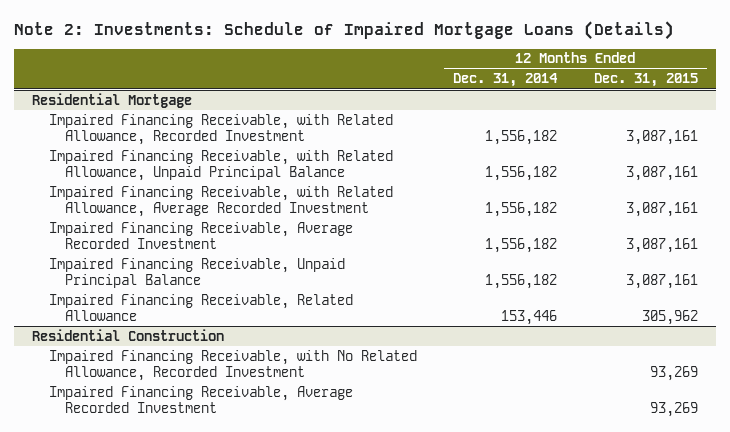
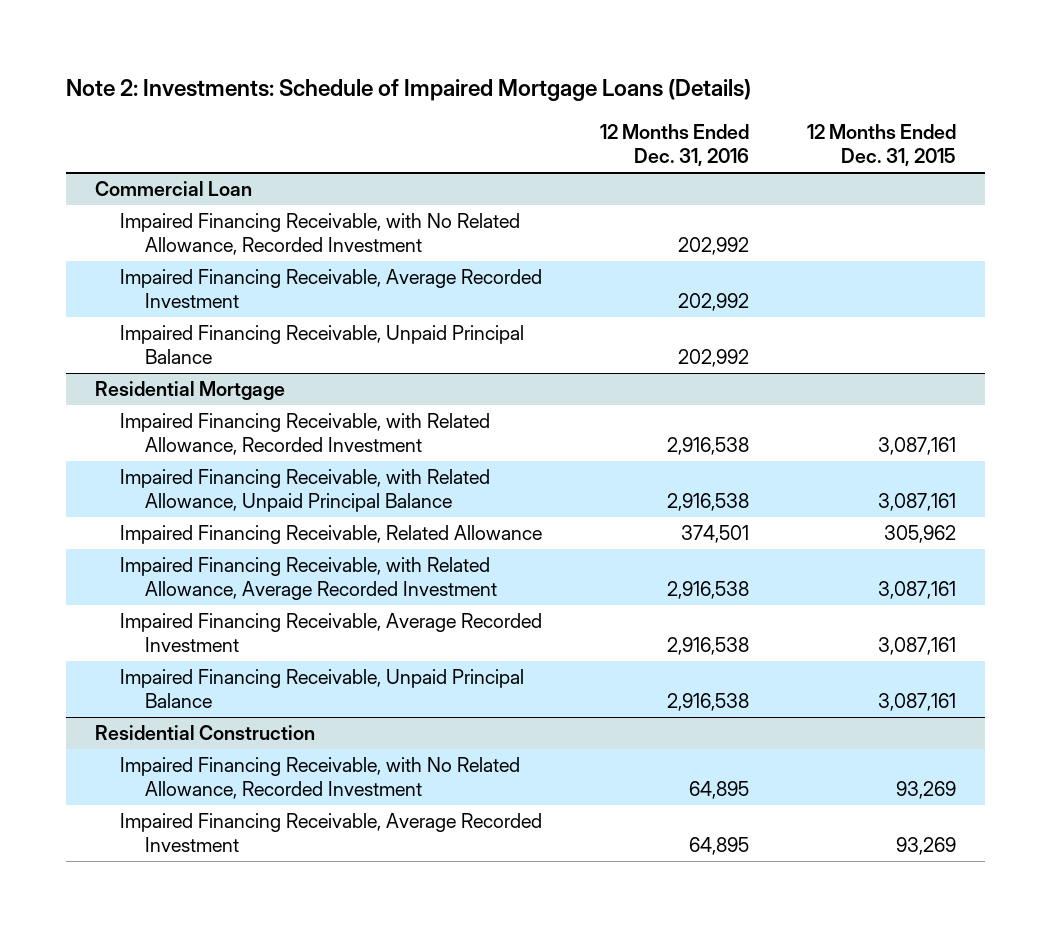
- | 12 Months Ended Dec. 31, 2014 | 12 Months Ended Dec. 31, 2015
+ | 12 Months Ended Dec. 31, 2016 | 12 Months Ended Dec. 31, 2015
+ Commercial Loan
+ Impaired Financing Receivable, with No Related Allowance, Recorded Investment | 202,992 |
+ Impaired Financing Receivable, Average Recorded Investment | 202,992 |
+ Impaired Financing Receivable, Unpaid Principal Balance | 202,992 |
@ Residential Mortgage
moved up: Impaired Financing Receivable, Related Allowance | 374,501 | 305,962

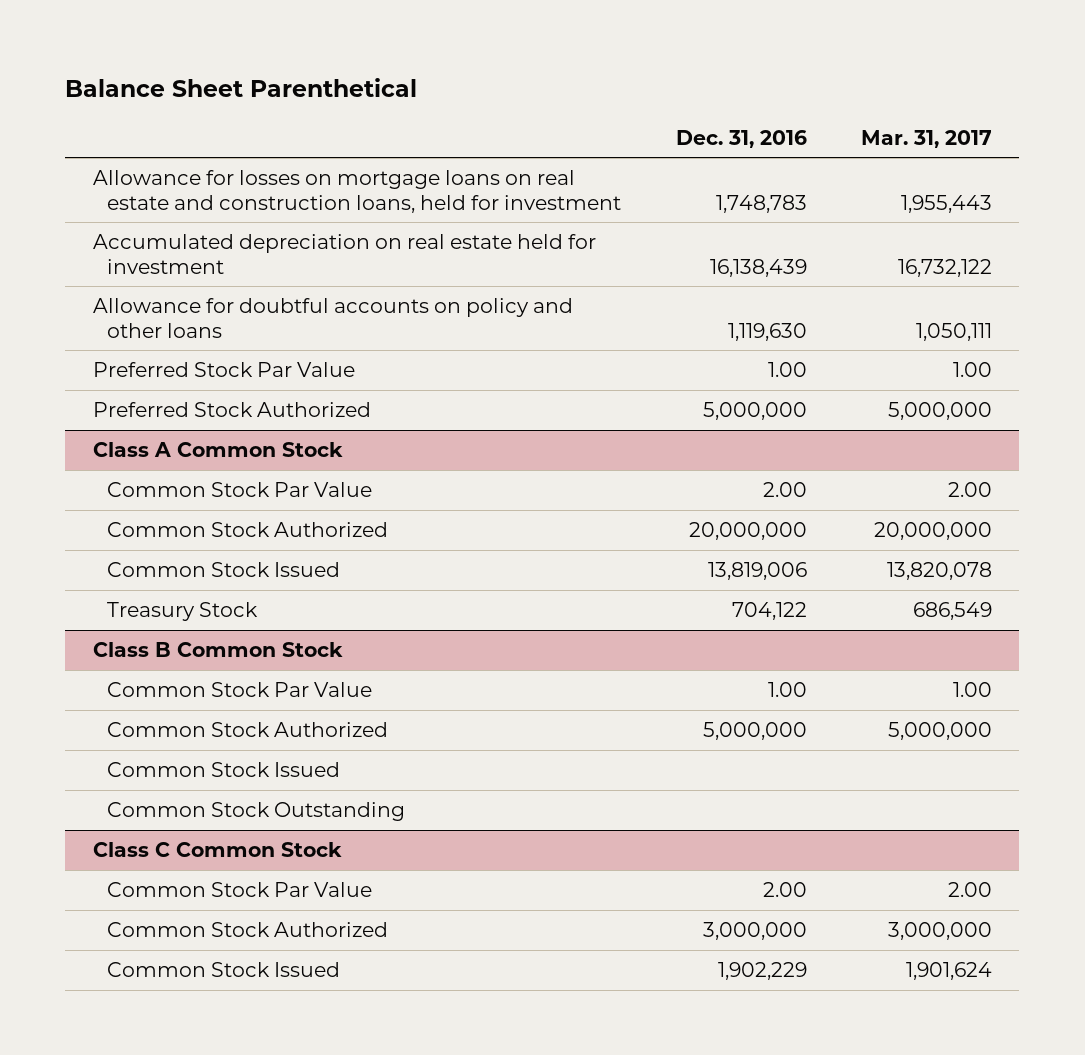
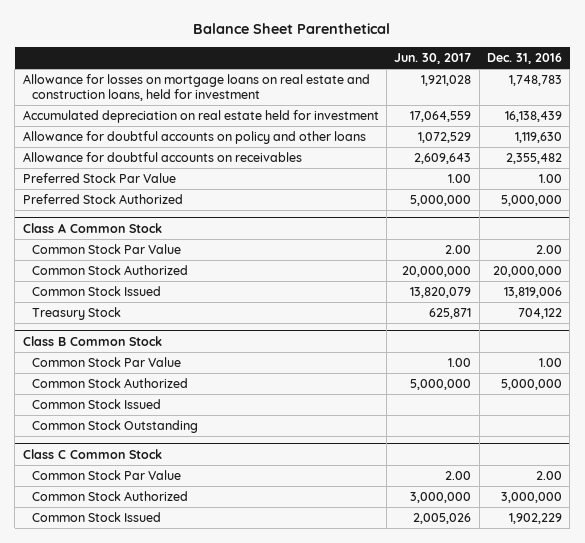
- | Dec. 31, 2016 | Mar. 31, 2017
+ | Jun. 30, 2017 | Dec. 31, 2016
+ Allowance for doubtful accounts on receivables | 2,609,643 | 2,355,482

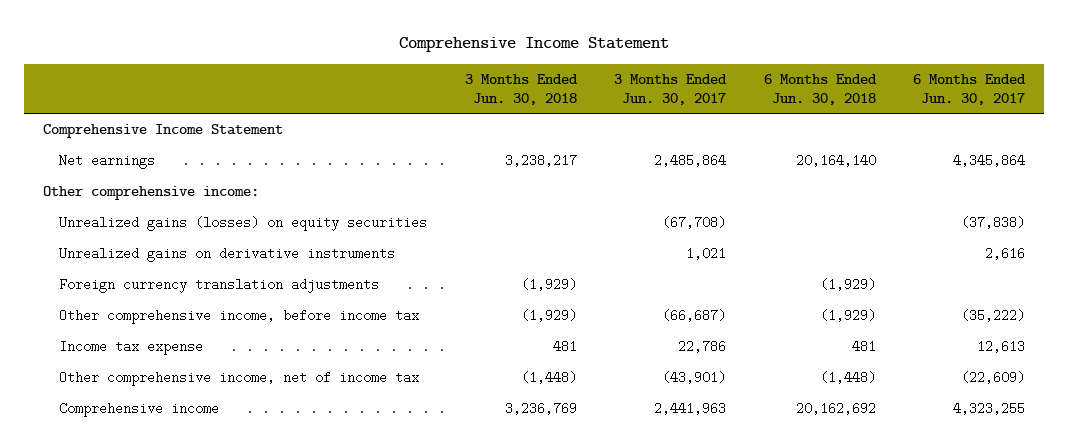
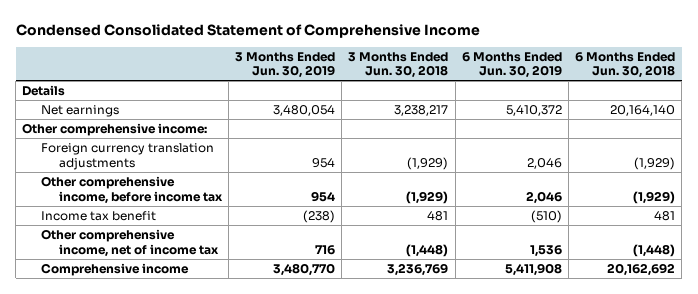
- Comprehensive Income Statement
+ Condensed Consolidated Statement of Comprehensive Income
- | 3 Months Ended Jun. 30, 2018 | 3 Months Ended Jun. 30, 2017 | 6 Months Ended Jun. 30, 2018 | 6 Months Ended Jun. 30, 2017
+ | 3 Months Ended Jun. 30, 2019 | 3 Months Ended Jun. 30, 2018 | 6 Months Ended Jun. 30, 2019 | 6 Months Ended Jun. 30, 2018
- Comprehensive Income Statement
+ Details
- Unrealized gains (losses) on equity securities | | (67,708) | | (37,838)
- Unrealized gains on derivative instruments | | 1,021 | | 2,616
- Income tax expense | 481 | 22,786 | 481 | 12,613
+ Income tax benefit | (238) | 481 | (510) | 481

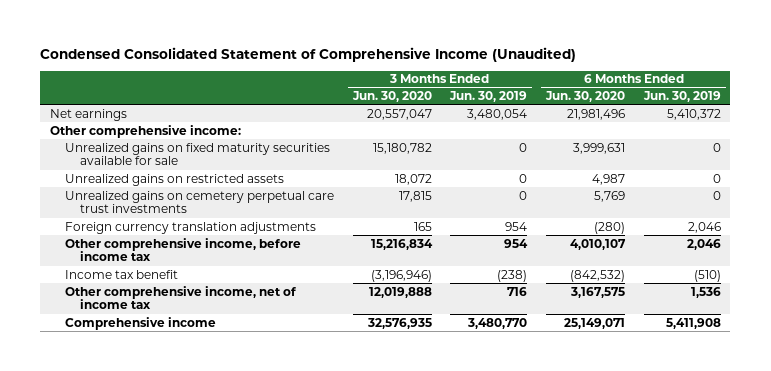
- Condensed Consolidated Statement of Comprehensive Income
+ Condensed Consolidated Statement of Comprehensive Income (Unaudited)
- | 3 Months Ended Jun. 30, 2019 | 3 Months Ended Jun. 30, 2018 | 6 Months Ended Jun. 30, 2019 | 6 Months Ended Jun. 30, 2018
+ | 3 Months Ended Jun. 30, 2020 | 3 Months Ended Jun. 30, 2019 | 6 Months Ended Jun. 30, 2020 | 6 Months Ended Jun. 30, 2019
- Details
+ Unrealized gains on fixed maturity securities available for sale | 15,180,782 | 0 | 3,999,631 | 0
+ Unrealized gains on restricted assets | 18,072 | 0 | 4,987 | 0
+ Unrealized gains on cemetery perpetual care trust investments | 17,815 | 0 | 5,769 | 0

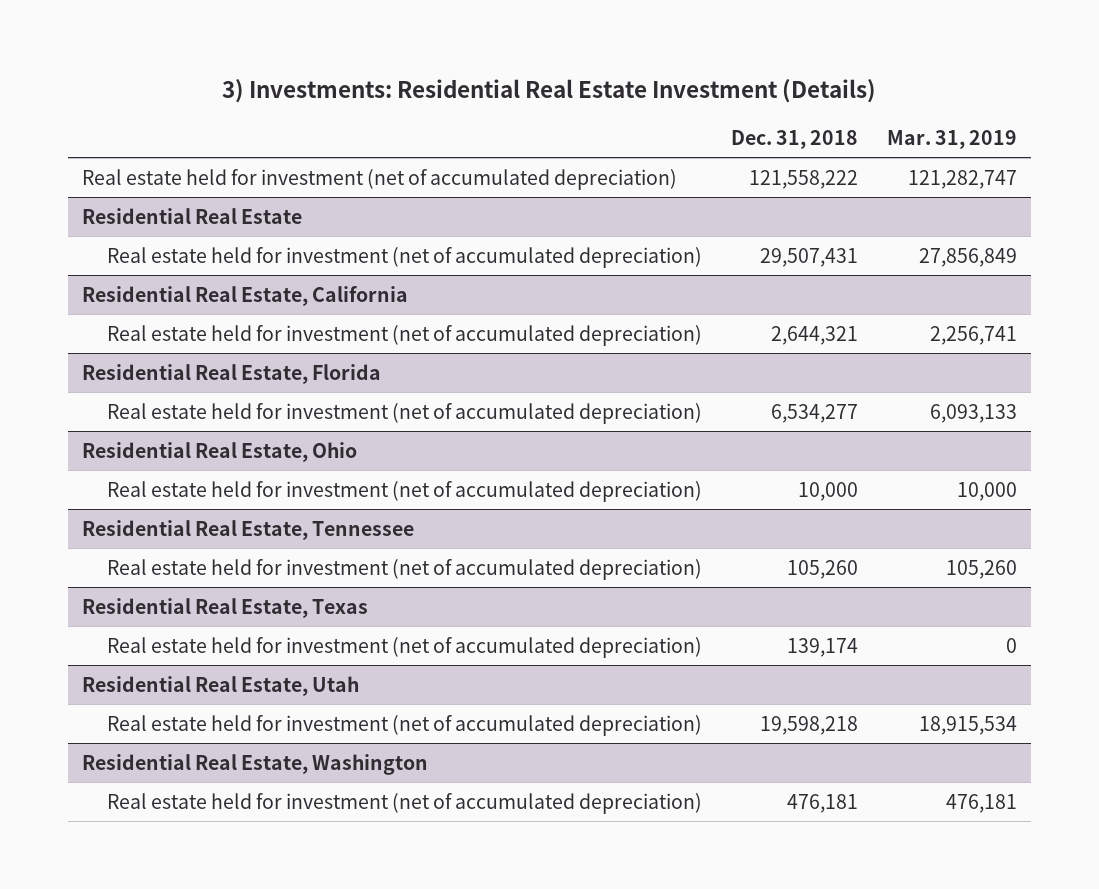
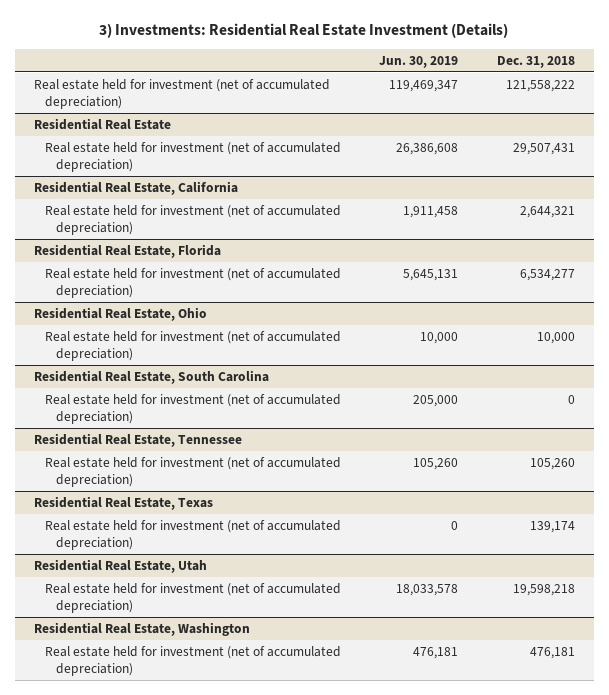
- | Dec. 31, 2018 | Mar. 31, 2019
+ | Jun. 30, 2019 | Dec. 31, 2018
+ Residential Real Estate, South Carolina
+ Real estate held for investment (net of accumulated depreciation) | 205,000 | 0

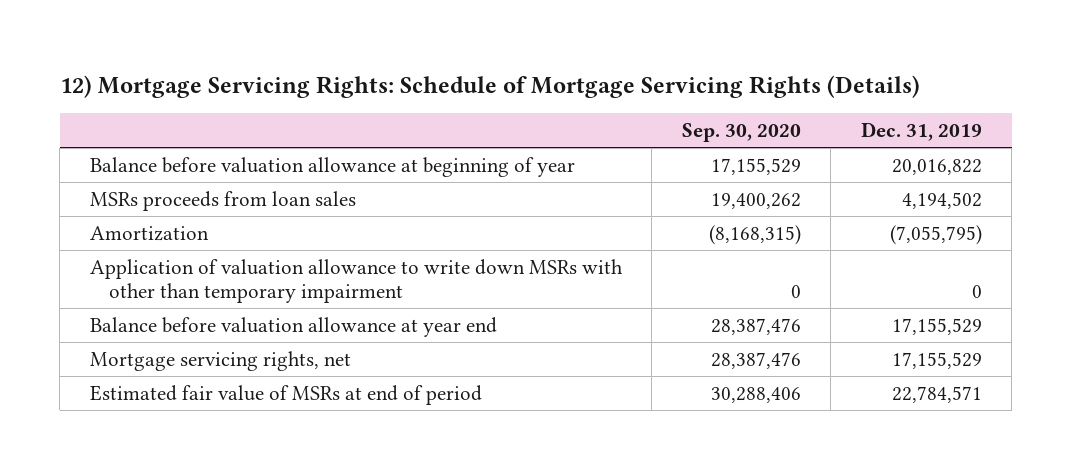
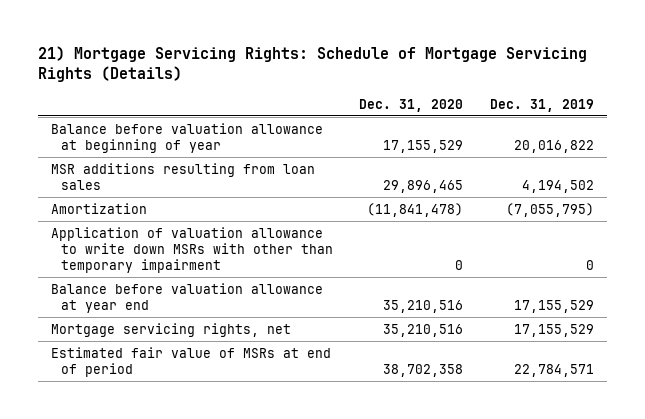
- 12) Mortgage Servicing Rights: Schedule of Mortgage Servicing Rights (Details)
+ 21) Mortgage Servicing Rights: Schedule of Mortgage Servicing Rights (Details)
- | Sep. 30, 2020 | Dec. 31, 2019
+ | Dec. 31, 2020 | Dec. 31, 2019
- MSRs proceeds from loan sales | 19,400,262 | 4,194,502
+ MSR additions resulting from loan sales | 29,896,465 | 4,194,502

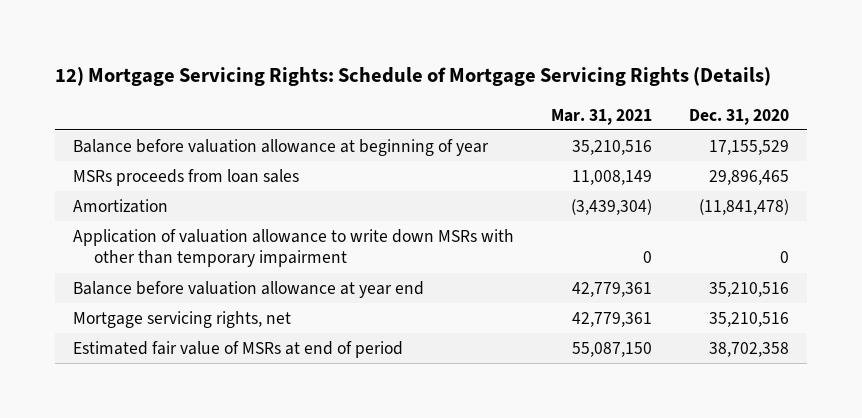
- 21) Mortgage Servicing Rights: Schedule of Mortgage Servicing Rights (Details)
+ 12) Mortgage Servicing Rights: Schedule of Mortgage Servicing Rights (Details)
- | Dec. 31, 2020 | Dec. 31, 2019
+ | Mar. 31, 2021 | Dec. 31, 2020
- MSR additions resulting from loan sales | 29,896,465 | 4,194,502
+ MSRs proceeds from loan sales | 11,008,149 | 29,896,465

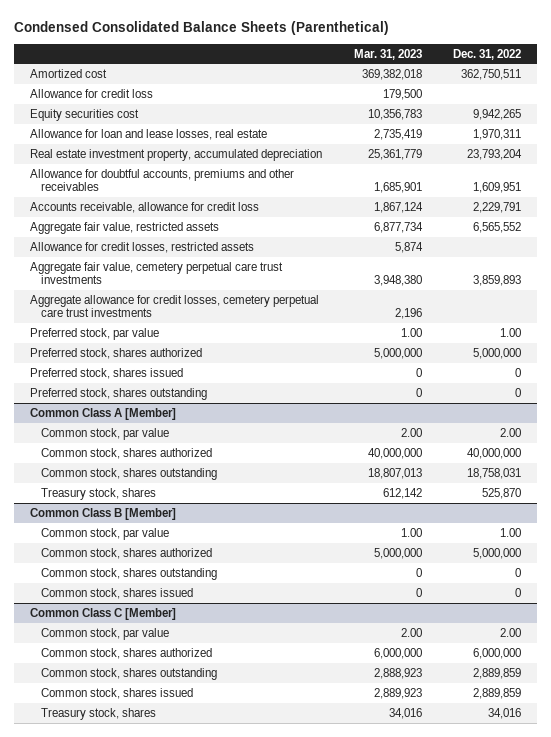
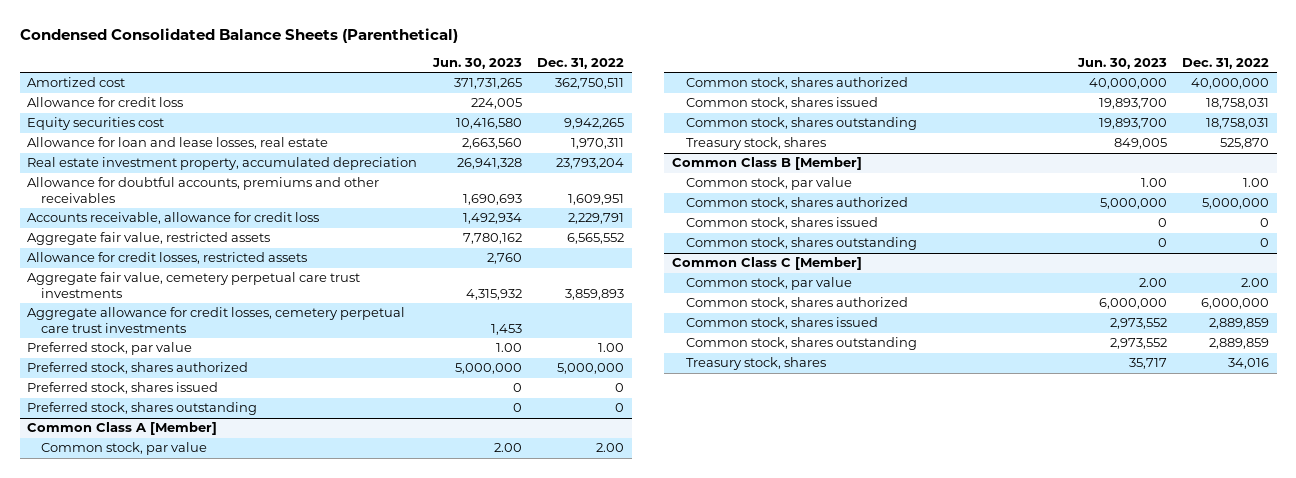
- | Mar. 31, 2023 | Dec. 31, 2022
+ | Jun. 30, 2023 | Dec. 31, 2022
@ Common Class A [Member]
+ Common stock, shares issued | 19,893,700 | 18,758,031
@ Common Class B [Member]
moved down: Common stock, shares outstanding | 0 | 0
@ Common Class C [Member]
moved down: Common stock, shares outstanding | 2,973,552 | 2,889,859

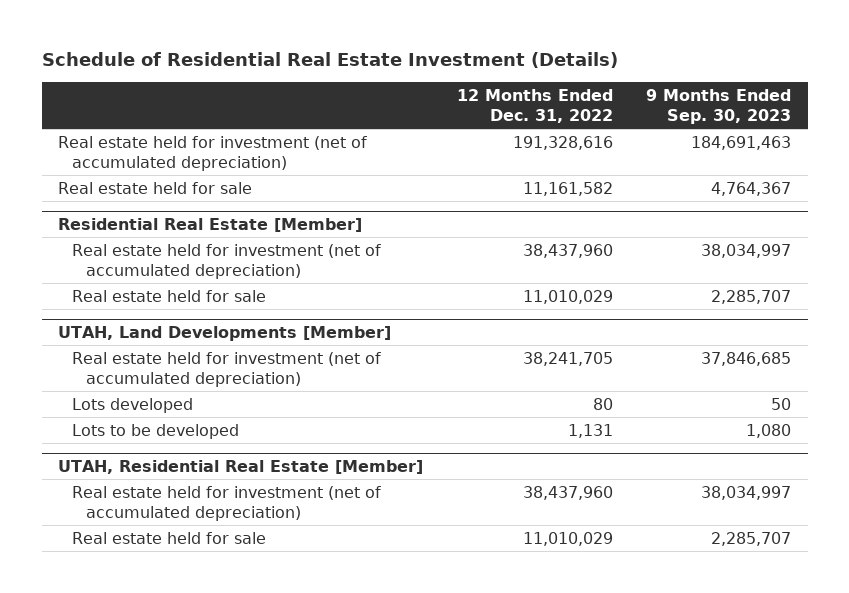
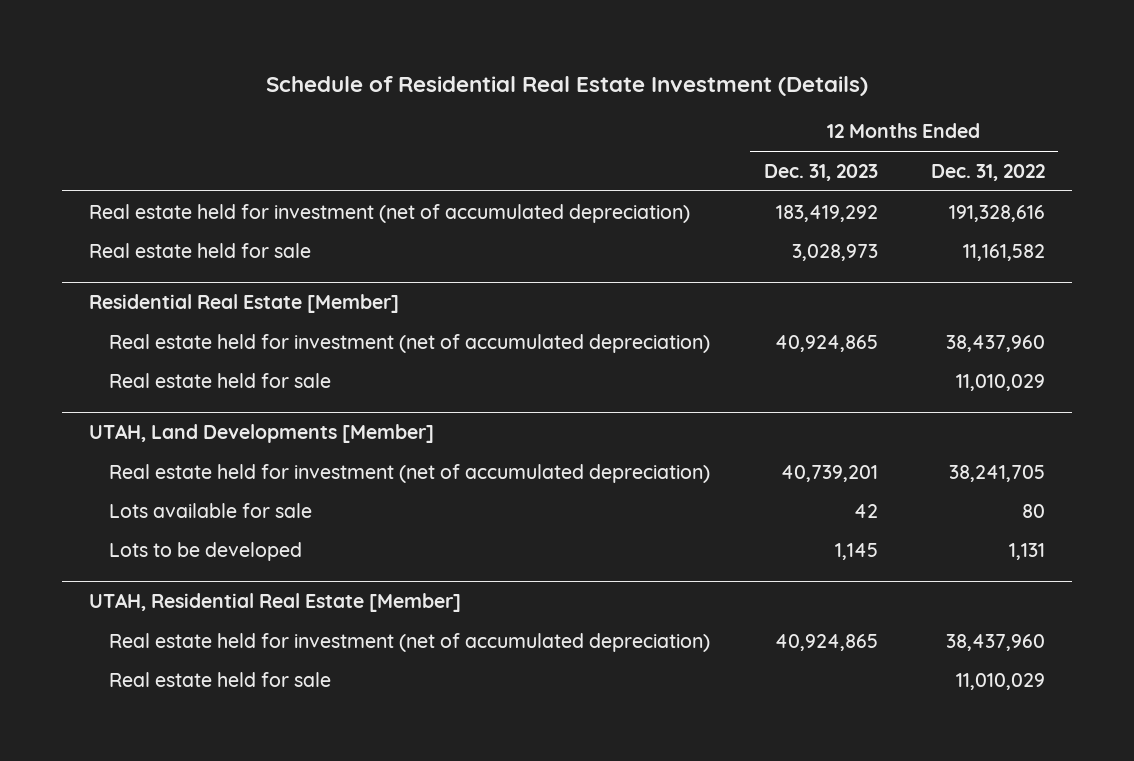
- | 12 Months Ended Dec. 31, 2022 | 9 Months Ended Sep. 30, 2023
+ | 12 Months Ended Dec. 31, 2023 | 12 Months Ended Dec. 31, 2022
@ UTAH, Land Developments [Member]
- Lots developed | 80 | 50
+ Lots available for sale | 42 | 80

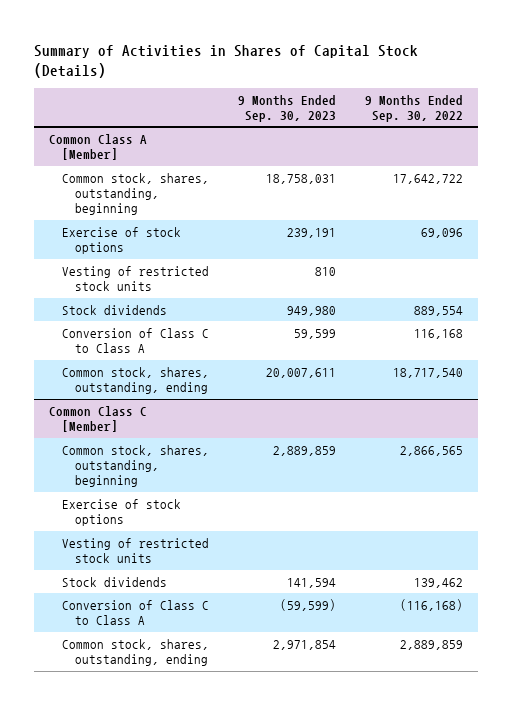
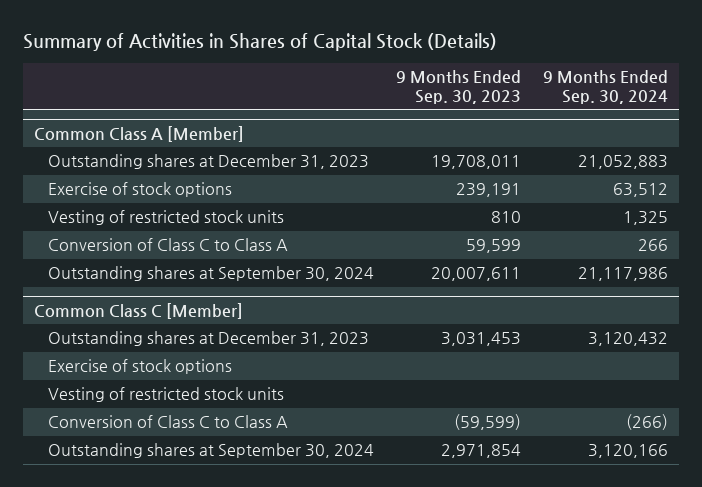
- | 9 Months Ended Sep. 30, 2023 | 9 Months Ended Sep. 30, 2022
+ | 9 Months Ended Sep. 30, 2023 | 9 Months Ended Sep. 30, 2024
@ Common Class A [Member]
- Common stock, shares, outstanding, beginning | 18,758,031 | 17,642,722
+ Outstanding shares at December 31, 2023 | 19,708,011 | 21,052,883
- Stock dividends | 949,980 | 889,554
- Common stock, shares, outstanding, ending | 20,007,611 | 18,717,540
+ Outstanding shares at September 30, 2024 | 20,007,611 | 21,117,986
@ Common Class C [Member]
- Common stock, shares, outstanding, beginning | 2,889,859 | 2,866,565
+ Outstanding shares at December 31, 2023 | 3,031,453 | 3,120,432
- Stock dividends | 141,594 | 139,462
- Common stock, shares, outstanding, ending | 2,971,854 | 2,889,859
+ Outstanding shares at September 30, 2024 | 2,971,854 | 3,120,166

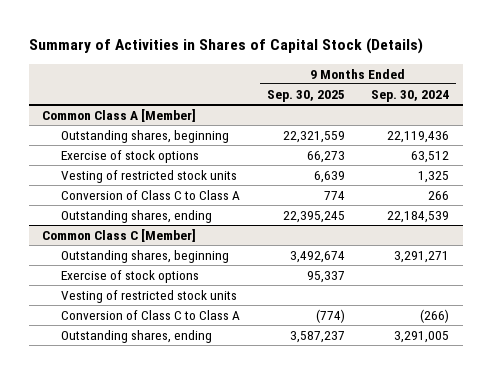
- | 9 Months Ended Sep. 30, 2023 | 9 Months Ended Sep. 30, 2024
+ | 9 Months Ended Sep. 30, 2025 | 9 Months Ended Sep. 30, 2024
@ Common Class A [Member]
- Outstanding shares at December 31, 2023 | 19,708,011 | 21,052,883
+ Outstanding shares, beginning | 22,321,559 | 22,119,436
- Outstanding shares at September 30, 2024 | 20,007,611 | 21,117,986
+ Outstanding shares, ending | 22,395,245 | 22,184,539
@ Common Class C [Member]
- Outstanding shares at December 31, 2023 | 3,031,453 | 3,120,432
+ Outstanding shares, beginning | 3,492,674 | 3,291,271
- Outstanding shares at September 30, 2024 | 2,971,854 | 3,120,166
+ Outstanding shares, ending | 3,587,237 | 3,291,005

